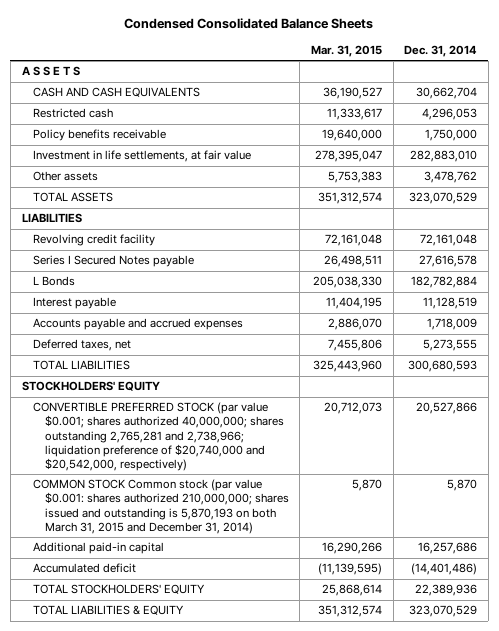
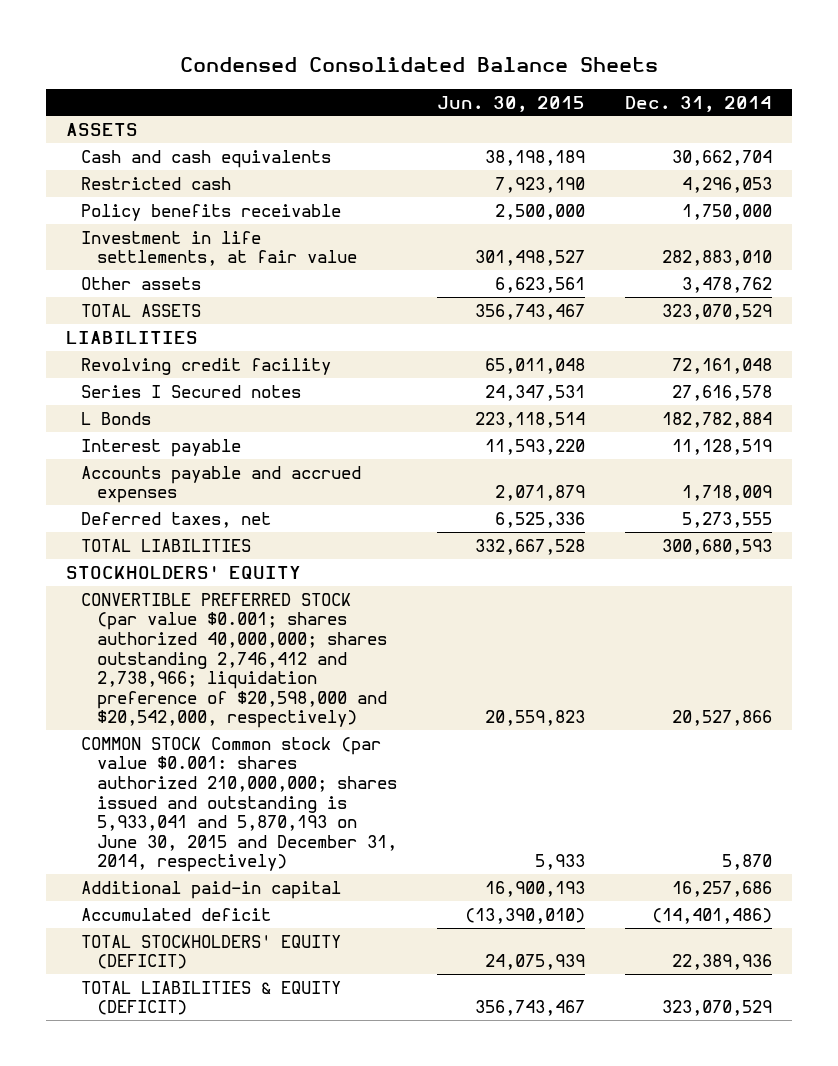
- | Mar. 31, 2015 | Dec. 31, 2014
+ | Jun. 30, 2015 | Dec. 31, 2014
- A S S E T S
- CASH AND CASH EQUIVALENTS | 36,190,527 | 30,662,704
+ ASSETS
+ Cash and cash equivalents | 38,198,189 | 30,662,704
- Series I Secured Notes payable | 26,498,511 | 27,616,578
+ Series I Secured notes | 24,347,531 | 27,616,578
- CONVERTIBLE PREFERRED STOCK (par value $0.001; shares authorized 40,000,000; shares outstanding 2,765,281 and 2,738,966; liquidation preference of $20,740,000 and $20,542,000, respectively) | 20,712,073 | 20,527,866
- COMMON STOCK Common stock (par value $0.001: shares authorized 210,000,000; shares issued and outstanding is 5,870,193 on both March 31, 2015 and December 31, 2014) | 5,870 | 5,870
+ CONVERTIBLE PREFERRED STOCK (par value $0.001; shares authorized 40,000,000; shares outstanding 2,746,412 and 2,738,966; liquidation preference of $20,598,000 and $20,542,000, respectively) | 20,559,823 | 20,527,866
+ COMMON STOCK Common stock (par value $0.001: shares authorized 210,000,000; shares issued and outstanding is 5,933,041 and 5,870,193 on June 30, 2015 and December 31, 2014, respectively) | 5,933 | 5,870
- TOTAL STOCKHOLDERS' EQUITY | 25,868,614 | 22,389,936
- TOTAL LIABILITIES & EQUITY | 351,312,574 | 323,070,529
+ TOTAL STOCKHOLDERS' EQUITY (DEFICIT) | 24,075,939 | 22,389,936
+ TOTAL LIABILITIES & EQUITY (DEFICIT) | 356,743,467 | 323,070,529

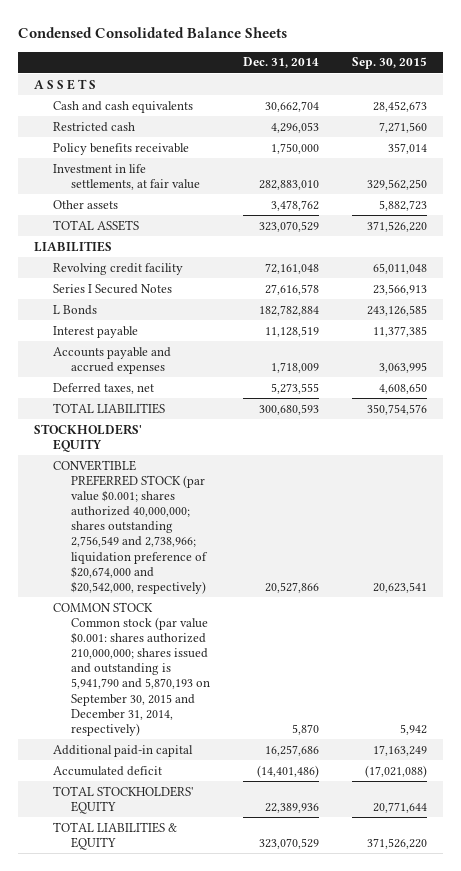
- | Jun. 30, 2015 | Dec. 31, 2014
+ | Dec. 31, 2014 | Sep. 30, 2015
- ASSETS
+ A S S E T S
- Series I Secured notes | 24,347,531 | 27,616,578
+ Series I Secured Notes | 27,616,578 | 23,566,913
- CONVERTIBLE PREFERRED STOCK (par value $0.001; shares authorized 40,000,000; shares outstanding 2,746,412 and 2,738,966; liquidation preference of $20,598,000 and $20,542,000, respectively) | 20,559,823 | 20,527,866
- COMMON STOCK Common stock (par value $0.001: shares authorized 210,000,000; shares issued and outstanding is 5,933,041 and 5,870,193 on June 30, 2015 and December 31, 2014, respectively) | 5,933 | 5,870
+ CONVERTIBLE PREFERRED STOCK (par value $0.001; shares authorized 40,000,000; shares outstanding 2,756,549 and 2,738,966; liquidation preference of $20,674,000 and $20,542,000, respectively) | 20,527,866 | 20,623,541
+ COMMON STOCK Common stock (par value $0.001: shares authorized 210,000,000; shares issued and outstanding is 5,941,790 and 5,870,193 on September 30, 2015 and December 31, 2014, respectively) | 5,870 | 5,942
- TOTAL STOCKHOLDERS' EQUITY (DEFICIT) | 24,075,939 | 22,389,936
- TOTAL LIABILITIES & EQUITY (DEFICIT) | 356,743,467 | 323,070,529
+ TOTAL STOCKHOLDERS' EQUITY | 22,389,936 | 20,771,644
+ TOTAL LIABILITIES & EQUITY | 323,070,529 | 371,526,220

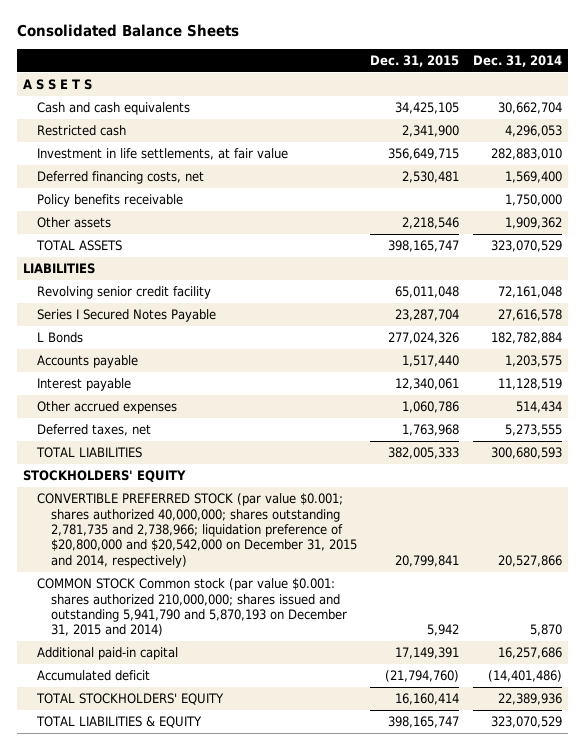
- Condensed Consolidated Balance Sheets
+ Consolidated Balance Sheets
- | Dec. 31, 2014 | Sep. 30, 2015
+ | Dec. 31, 2015 | Dec. 31, 2014
- Other assets | 3,478,762 | 5,882,723
+ Deferred financing costs, net | 2,530,481 | 1,569,400
moved down: Policy benefits receivable | | 1,750,000
+ Other assets | 2,218,546 | 1,909,362
- Revolving credit facility | 72,161,048 | 65,011,048
- Series I Secured Notes | 27,616,578 | 23,566,913
+ Revolving senior credit facility | 65,011,048 | 72,161,048
+ Series I Secured Notes Payable | 23,287,704 | 27,616,578
+ Accounts payable | 1,517,440 | 1,203,575
- Accounts payable and accrued expenses | 1,718,009 | 3,063,995
+ Other accrued expenses | 1,060,786 | 514,434
- CONVERTIBLE PREFERRED STOCK (par value $0.001; shares authorized 40,000,000; shares outstanding 2,756,549 and 2,738,966; liquidation preference of $20,674,000 and $20,542,000, respectively) | 20,527,866 | 20,623,541
- COMMON STOCK Common stock (par value $0.001: shares authorized 210,000,000; shares issued and outstanding is 5,941,790 and 5,870,193 on September 30, 2015 and December 31, 2014, respectively) | 5,870 | 5,942
+ CONVERTIBLE PREFERRED STOCK (par value $0.001; shares authorized 40,000,000; shares outstanding 2,781,735 and 2,738,966; liquidation preference of $20,800,000 and $20,542,000 on December 31, 2015 and 2014, respectively) | 20,799,841 | 20,527,866
+ COMMON STOCK Common stock (par value $0.001: shares authorized 210,000,000; shares issued and outstanding 5,941,790 and 5,870,193 on December 31, 2015 and 2014) | 5,942 | 5,870

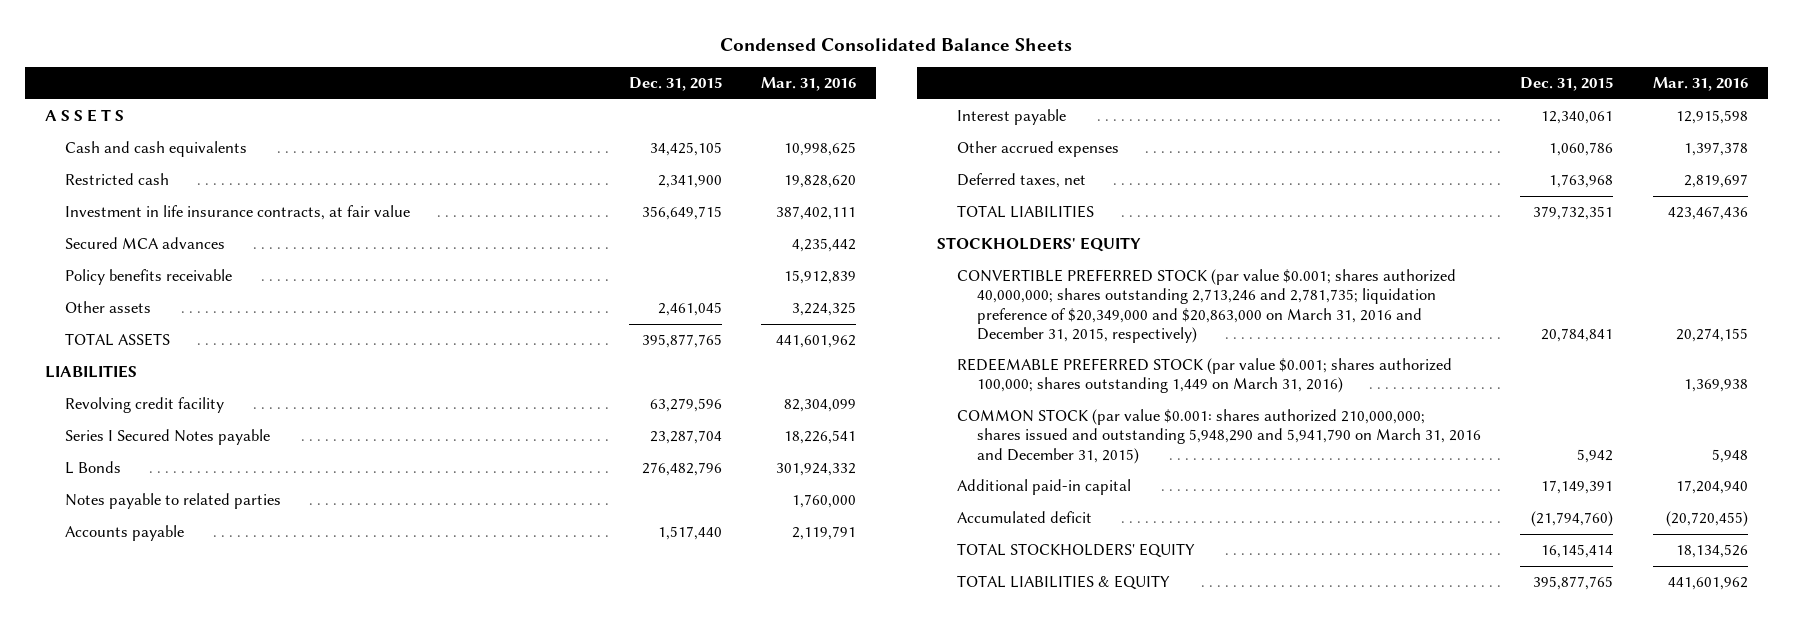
- Consolidated Balance Sheets
+ Condensed Consolidated Balance Sheets
- | Dec. 31, 2015 | Dec. 31, 2014
+ | Dec. 31, 2015 | Mar. 31, 2016
- Investment in life settlements, at fair value | 356,649,715 | 282,883,010
- Deferred financing costs, net | 2,530,481 | 1,569,400
+ Investment in life insurance contracts, at fair value | 356,649,715 | 387,402,111
+ Secured MCA advances | | 4,235,442
- Other assets | 2,218,546 | 1,909,362
- TOTAL ASSETS | 398,165,747 | 323,070,529
+ Other assets | 2,461,045 | 3,224,325
+ TOTAL ASSETS | 395,877,765 | 441,601,962
- Revolving senior credit facility | 65,011,048 | 72,161,048
- Series I Secured Notes Payable | 23,287,704 | 27,616,578
- L Bonds | 277,024,326 | 182,782,884
+ Revolving credit facility | 63,279,596 | 82,304,099
+ Series I Secured Notes payable | 23,287,704 | 18,226,541
+ L Bonds | 276,482,796 | 301,924,332
+ Notes payable to related parties | | 1,760,000
- TOTAL LIABILITIES | 382,005,333 | 300,680,593
+ TOTAL LIABILITIES | 379,732,351 | 423,467,436
- CONVERTIBLE PREFERRED STOCK (par value $0.001; shares authorized 40,000,000; shares outstanding 2,781,735 and 2,738,966; liquidation preference of $20,800,000 and $20,542,000 on December 31, 2015 and 2014, respectively) | 20,799,841 | 20,527,866
- COMMON STOCK Common stock (par value $0.001: shares authorized 210,000,000; shares issued and outstanding 5,941,790 and 5,870,193 on December 31, 2015 and 2014) | 5,942 | 5,870
+ CONVERTIBLE PREFERRED STOCK (par value $0.001; shares authorized 40,000,000; shares outstanding 2,713,246 and 2,781,735; liquidation preference of $20,349,000 and $20,863,000 on March 31, 2016 and December 31, 2015, respectively) | 20,784,841 | 20,274,155
+ REDEEMABLE PREFERRED STOCK (par value $0.001; shares authorized 100,000; shares outstanding 1,449 on March 31, 2016) | | 1,369,938
+ COMMON STOCK (par value $0.001: shares authorized 210,000,000; shares issued and outstanding 5,948,290 and 5,941,790 on March 31, 2016 and December 31, 2015) | 5,942 | 5,948
- TOTAL STOCKHOLDERS' EQUITY | 16,160,414 | 22,389,936
- TOTAL LIABILITIES & EQUITY | 398,165,747 | 323,070,529
+ TOTAL STOCKHOLDERS' EQUITY | 16,145,414 | 18,134,526
+ TOTAL LIABILITIES & EQUITY | 395,877,765 | 441,601,962

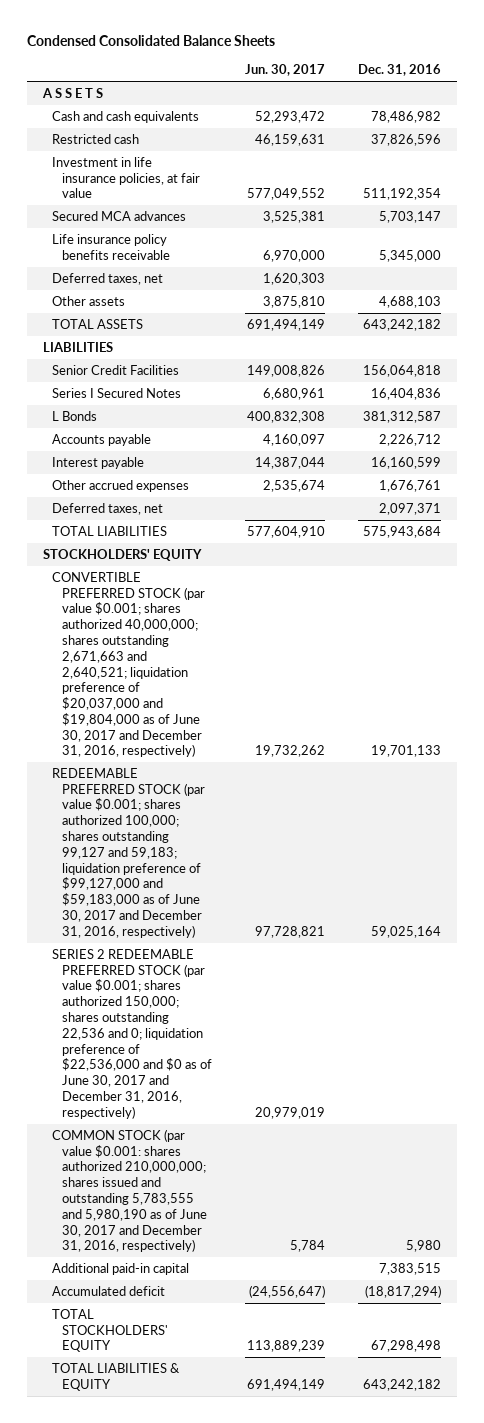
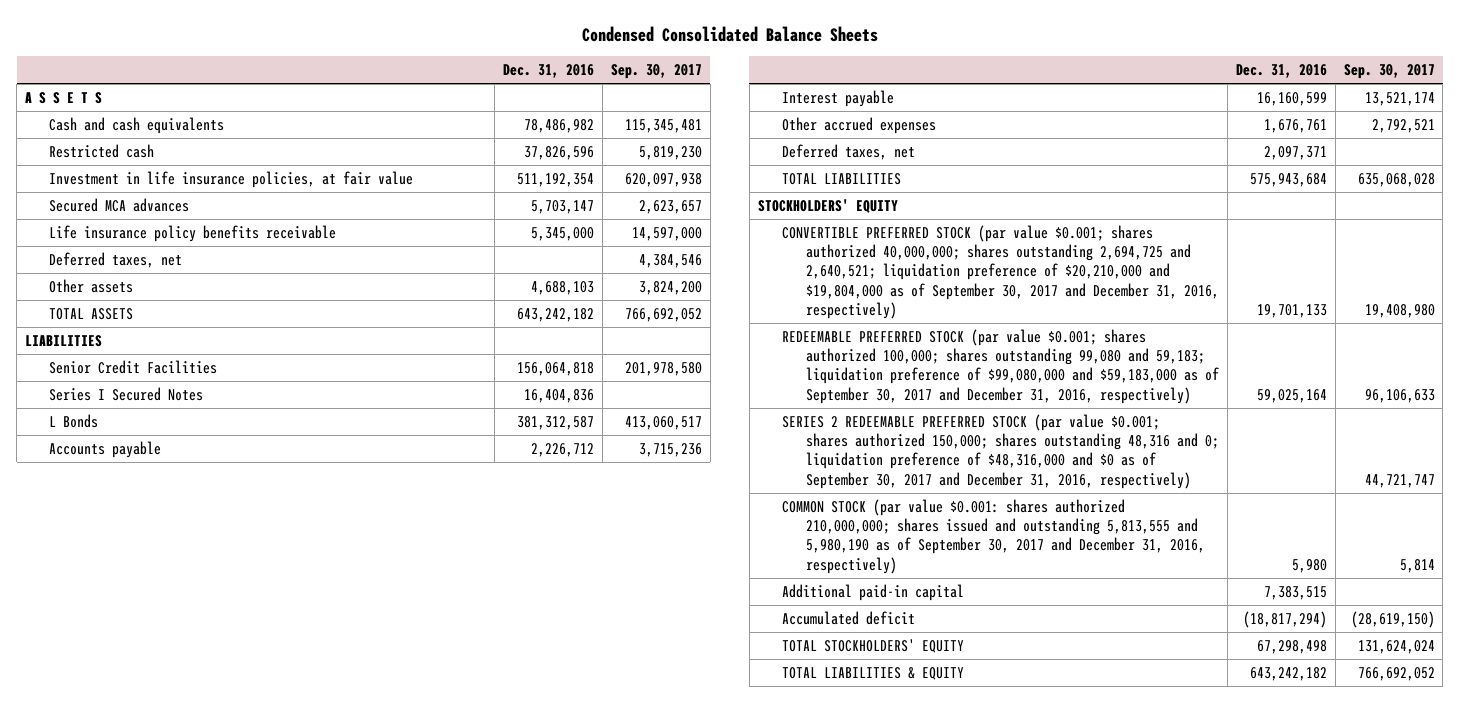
- | Jun. 30, 2017 | Dec. 31, 2016
+ | Dec. 31, 2016 | Sep. 30, 2017
- CONVERTIBLE PREFERRED STOCK (par value $0.001; shares authorized 40,000,000; shares outstanding 2,671,663 and 2,640,521; liquidation preference of $20,037,000 and $19,804,000 as of June 30, 2017 and December 31, 2016, respectively) | 19,732,262 | 19,701,133
- REDEEMABLE PREFERRED STOCK (par value $0.001; shares authorized 100,000; shares outstanding 99,127 and 59,183; liquidation preference of $99,127,000 and $59,183,000 as of June 30, 2017 and December 31, 2016, respectively) | 97,728,821 | 59,025,164
- SERIES 2 REDEEMABLE PREFERRED STOCK (par value $0.001; shares authorized 150,000; shares outstanding 22,536 and 0; liquidation preference of $22,536,000 and $0 as of June 30, 2017 and December 31, 2016, respectively) | 20,979,019 |
- COMMON STOCK (par value $0.001: shares authorized 210,000,000; shares issued and outstanding 5,783,555 and 5,980,190 as of June 30, 2017 and December 31, 2016, respectively) | 5,784 | 5,980
+ CONVERTIBLE PREFERRED STOCK (par value $0.001; shares authorized 40,000,000; shares outstanding 2,694,725 and 2,640,521; liquidation preference of $20,210,000 and $19,804,000 as of September 30, 2017 and December 31, 2016, respectively) | 19,701,133 | 19,408,980
+ REDEEMABLE PREFERRED STOCK (par value $0.001; shares authorized 100,000; shares outstanding 99,080 and 59,183; liquidation preference of $99,080,000 and $59,183,000 as of September 30, 2017 and December 31, 2016, respectively) | 59,025,164 | 96,106,633
+ SERIES 2 REDEEMABLE PREFERRED STOCK (par value $0.001; shares authorized 150,000; shares outstanding 48,316 and 0; liquidation preference of $48,316,000 and $0 as of September 30, 2017 and December 31, 2016, respectively) | | 44,721,747
+ COMMON STOCK (par value $0.001: shares authorized 210,000,000; shares issued and outstanding 5,813,555 and 5,980,190 as of September 30, 2017 and December 31, 2016, respectively) | 5,980 | 5,814

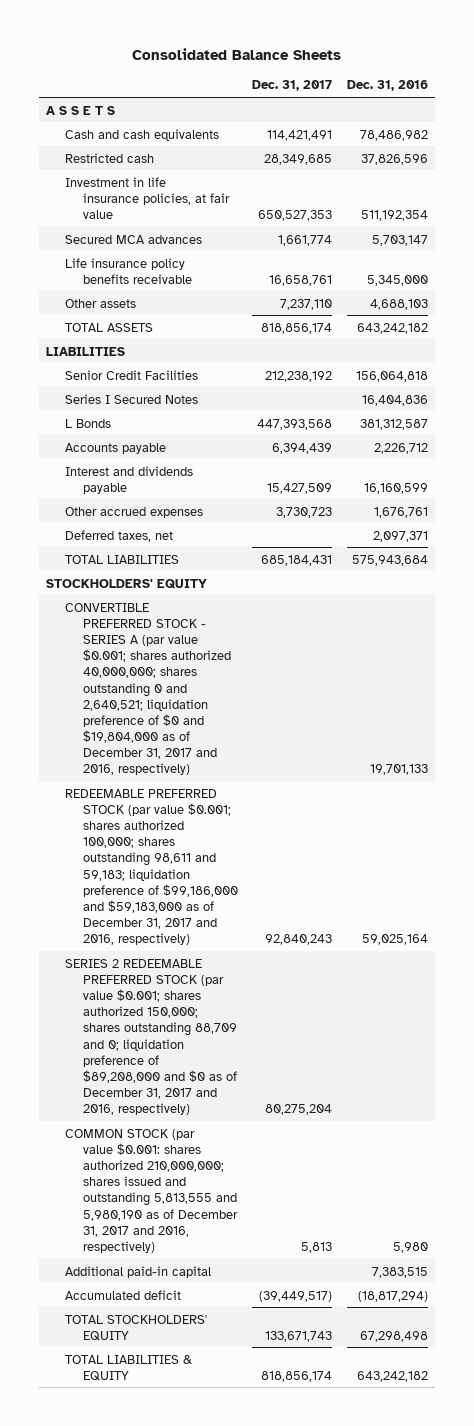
- Condensed Consolidated Balance Sheets
+ Consolidated Balance Sheets
- | Dec. 31, 2016 | Sep. 30, 2017
+ | Dec. 31, 2017 | Dec. 31, 2016
- Deferred taxes, net | | 4,384,546
- Interest payable | 16,160,599 | 13,521,174
+ Interest and dividends payable | 15,427,509 | 16,160,599
- CONVERTIBLE PREFERRED STOCK (par value $0.001; shares authorized 40,000,000; shares outstanding 2,694,725 and 2,640,521; liquidation preference of $20,210,000 and $19,804,000 as of September 30, 2017 and December 31, 2016, respectively) | 19,701,133 | 19,408,980
- REDEEMABLE PREFERRED STOCK (par value $0.001; shares authorized 100,000; shares outstanding 99,080 and 59,183; liquidation preference of $99,080,000 and $59,183,000 as of September 30, 2017 and December 31, 2016, respectively) | 59,025,164 | 96,106,633
- SERIES 2 REDEEMABLE PREFERRED STOCK (par value $0.001; shares authorized 150,000; shares outstanding 48,316 and 0; liquidation preference of $48,316,000 and $0 as of September 30, 2017 and December 31, 2016, respectively) | | 44,721,747
- COMMON STOCK (par value $0.001: shares authorized 210,000,000; shares issued and outstanding 5,813,555 and 5,980,190 as of September 30, 2017 and December 31, 2016, respectively) | 5,980 | 5,814
+ CONVERTIBLE PREFERRED STOCK - SERIES A (par value $0.001; shares authorized 40,000,000; shares outstanding 0 and 2,640,521; liquidation preference of $0 and $19,804,000 as of December 31, 2017 and 2016, respectively) | | 19,701,133
+ REDEEMABLE PREFERRED STOCK (par value $0.001; shares authorized 100,000; shares outstanding 98,611 and 59,183; liquidation preference of $99,186,000 and $59,183,000 as of December 31, 2017 and 2016, respectively) | 92,840,243 | 59,025,164
+ SERIES 2 REDEEMABLE PREFERRED STOCK (par value $0.001; shares authorized 150,000; shares outstanding 88,709 and 0; liquidation preference of $89,208,000 and $0 as of December 31, 2017 and 2016, respectively) | 80,275,204 |
+ COMMON STOCK (par value $0.001: shares authorized 210,000,000; shares issued and outstanding 5,813,555 and 5,980,190 as of December 31, 2017 and 2016, respectively) | 5,813 | 5,980

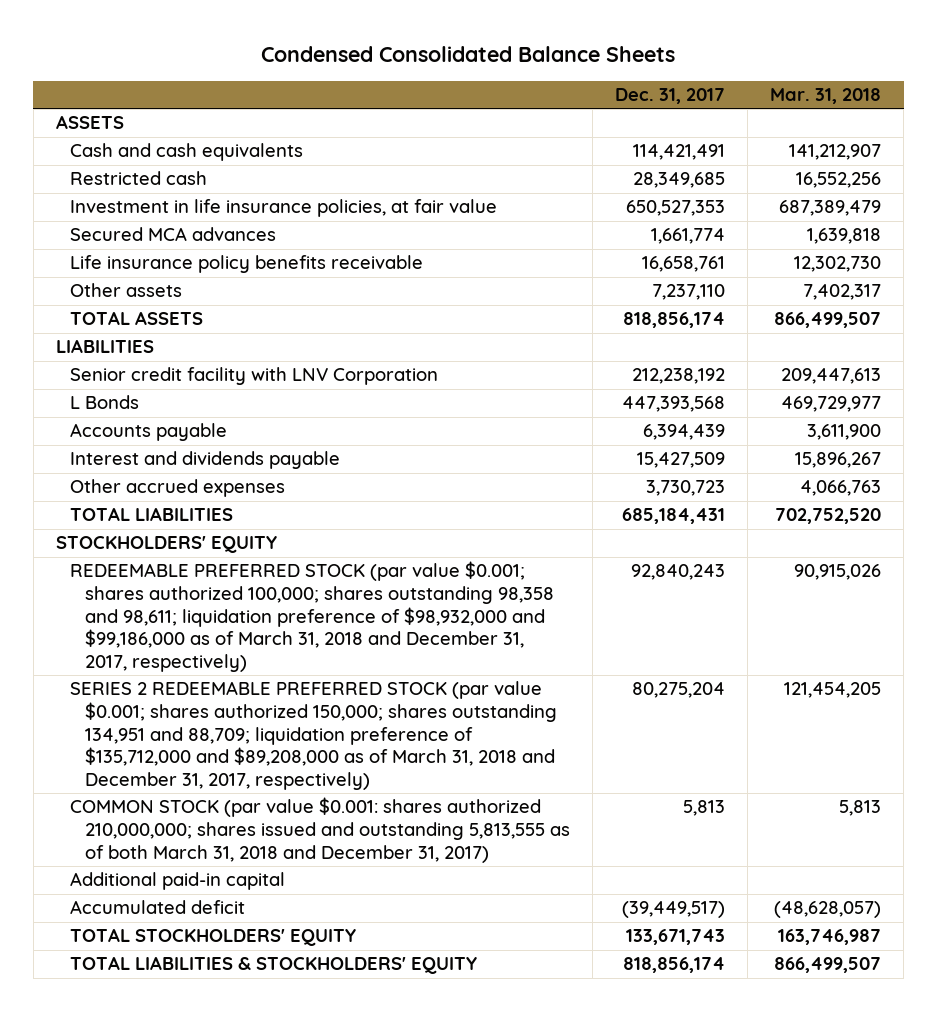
- Consolidated Balance Sheets
+ Condensed Consolidated Balance Sheets
- | Dec. 31, 2017 | Dec. 31, 2016
+ | Dec. 31, 2017 | Mar. 31, 2018
- A S S E T S
+ ASSETS
- Senior Credit Facilities | 212,238,192 | 156,064,818
- Series I Secured Notes | | 16,404,836
+ Senior credit facility with LNV Corporation | 212,238,192 | 209,447,613
- Deferred taxes, net | | 2,097,371
- CONVERTIBLE PREFERRED STOCK - SERIES A (par value $0.001; shares authorized 40,000,000; shares outstanding 0 and 2,640,521; liquidation preference of $0 and $19,804,000 as of December 31, 2017 and 2016, respectively) | | 19,701,133
- REDEEMABLE PREFERRED STOCK (par value $0.001; shares authorized 100,000; shares outstanding 98,611 and 59,183; liquidation preference of $99,186,000 and $59,183,000 as of December 31, 2017 and 2016, respectively) | 92,840,243 | 59,025,164
- SERIES 2 REDEEMABLE PREFERRED STOCK (par value $0.001; shares authorized 150,000; shares outstanding 88,709 and 0; liquidation preference of $89,208,000 and $0 as of December 31, 2017 and 2016, respectively) | 80,275,204 |
- COMMON STOCK (par value $0.001: shares authorized 210,000,000; shares issued and outstanding 5,813,555 and 5,980,190 as of December 31, 2017 and 2016, respectively) | 5,813 | 5,980
+ REDEEMABLE PREFERRED STOCK (par value $0.001; shares authorized 100,000; shares outstanding 98,358 and 98,611; liquidation preference of $98,932,000 and $99,186,000 as of March 31, 2018 and December 31, 2017, respectively) | 92,840,243 | 90,915,026
+ SERIES 2 REDEEMABLE PREFERRED STOCK (par value $0.001; shares authorized 150,000; shares outstanding 134,951 and 88,709; liquidation preference of $135,712,000 and $89,208,000 as of March 31, 2018 and December 31, 2017, respectively) | 80,275,204 | 121,454,205
+ COMMON STOCK (par value $0.001: shares authorized 210,000,000; shares issued and outstanding 5,813,555 as of both March 31, 2018 and December 31, 2017) | 5,813 | 5,813
- TOTAL LIABILITIES & EQUITY | 818,856,174 | 643,242,182
+ TOTAL LIABILITIES & STOCKHOLDERS' EQUITY | 818,856,174 | 866,499,507

